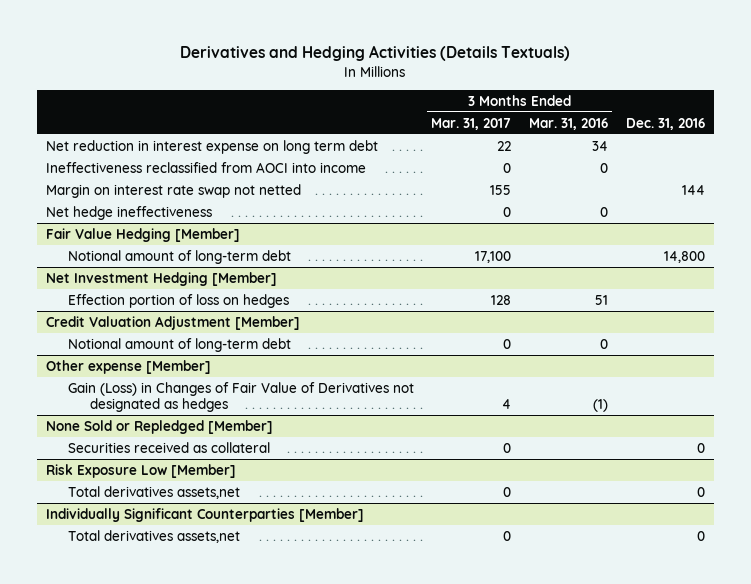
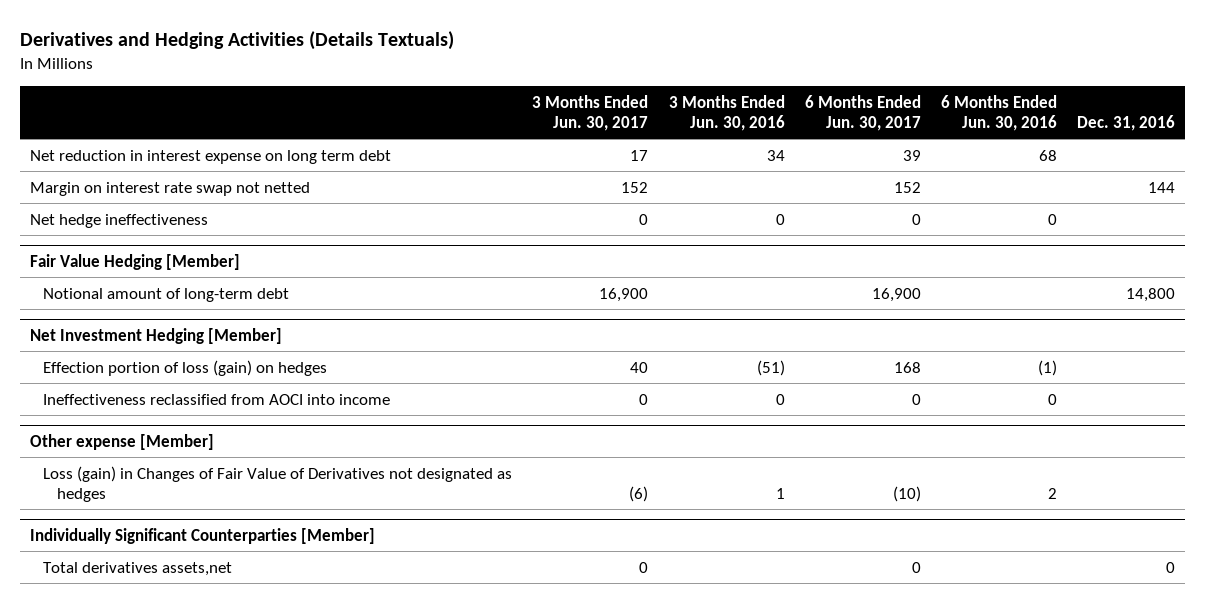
- | 3 Months Ended Mar. 31, 2017 | 3 Months Ended Mar. 31, 2016 | Dec. 31, 2016
+ | 3 Months Ended Jun. 30, 2017 | 3 Months Ended Jun. 30, 2016 | 6 Months Ended Jun. 30, 2017 | 6 Months Ended Jun. 30, 2016 | Dec. 31, 2016
- Ineffectiveness reclassified from AOCI into income | 0 | 0 |
@ Net Investment Hedging [Member]
- Effection portion of loss on hedges | 128 | 51 |
- Credit Valuation Adjustment [Member]
- Notional amount of long-term debt | 0 | 0 |
@ Net Investment Hedging [Member]
+ Effection portion of loss (gain) on hedges | 40 | (51) | 168 | (1) |
+ Ineffectiveness reclassified from AOCI into income | 0 | 0 | 0 | 0 |
@ Other expense [Member]
- Gain (Loss) in Changes of Fair Value of Derivatives not designated as hedges | 4 | (1) |
- None Sold or Repledged [Member]
- Securities received as collateral | 0 | | 0
- Risk Exposure Low [Member]
- Total derivatives assets,net | 0 | | 0
@ Other expense [Member]
+ Loss (gain) in Changes of Fair Value of Derivatives not designated as hedges | (6) | 1 | (10) | 2 |

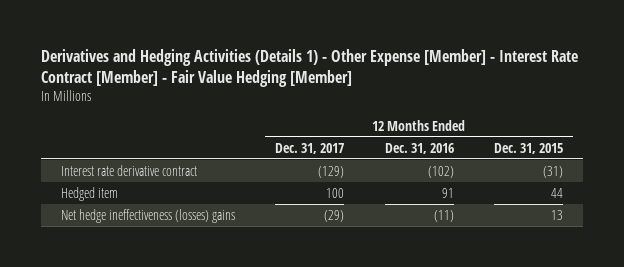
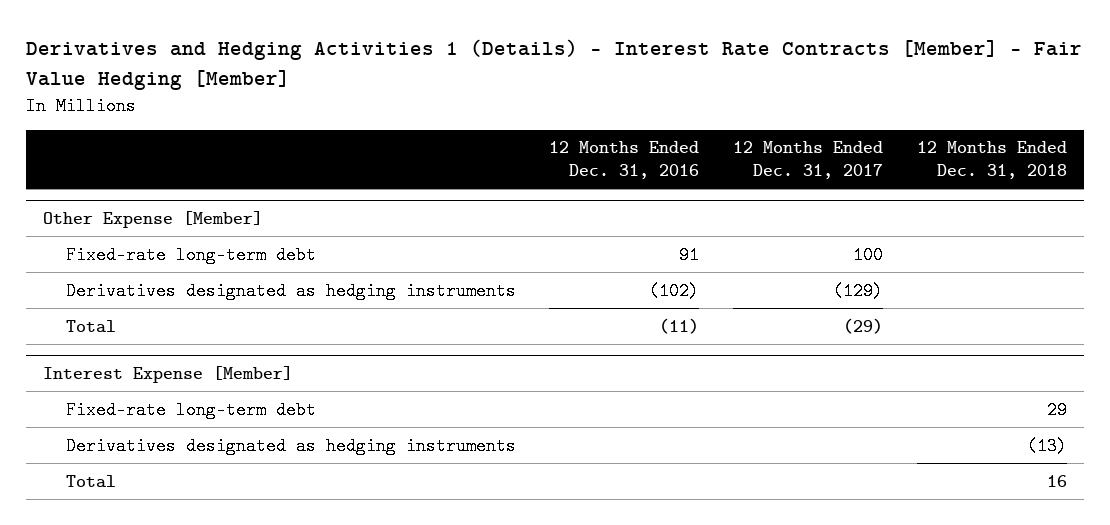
- Derivatives and Hedging Activities (Details 1) - Other Expense [Member] - Interest Rate Contract [Member] - Fair Value Hedging [Member]
+ Derivatives and Hedging Activities 1 (Details) - Interest Rate Contracts [Member] - Fair Value Hedging [Member]
- | 12 Months Ended Dec. 31, 2017 | 12 Months Ended Dec. 31, 2016 | 12 Months Ended Dec. 31, 2015
+ | 12 Months Ended Dec. 31, 2016 | 12 Months Ended Dec. 31, 2017 | 12 Months Ended Dec. 31, 2018
- Interest rate derivative contract | (129) | (102) | (31)
- Hedged item | 100 | 91 | 44
- Net hedge ineffectiveness (losses) gains | (29) | (11) | 13
+ Other Expense [Member]
+ Fixed-rate long-term debt | 91 | 100 |
+ Derivatives designated as hedging instruments | (102) | (129) |
+ Total | (11) | (29) |
+ Interest Expense [Member]
+ Fixed-rate long-term debt | | | 29
+ Derivatives designated as hedging instruments | | | (13)
+ Total | | | 16

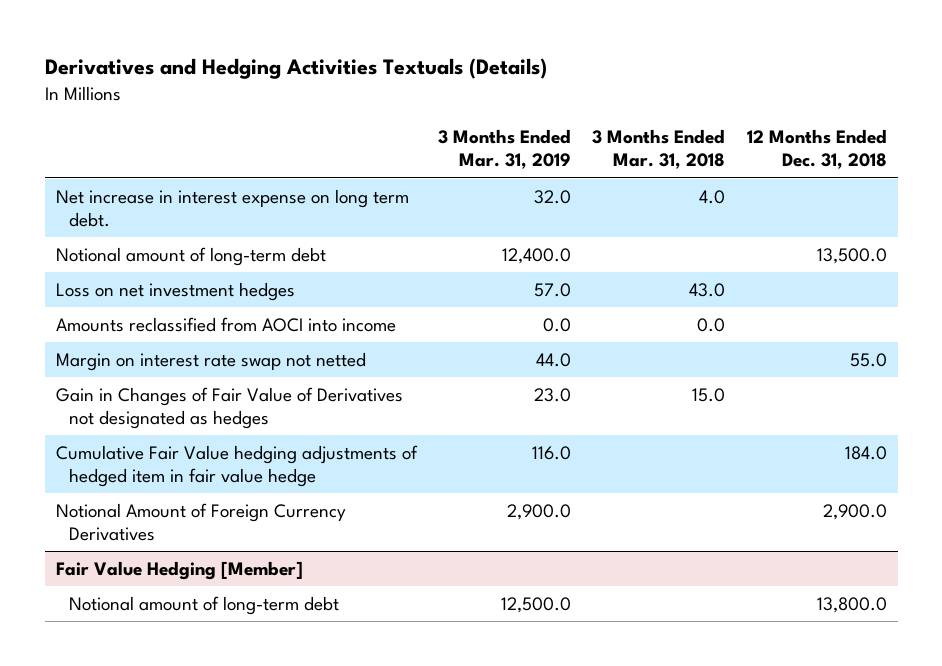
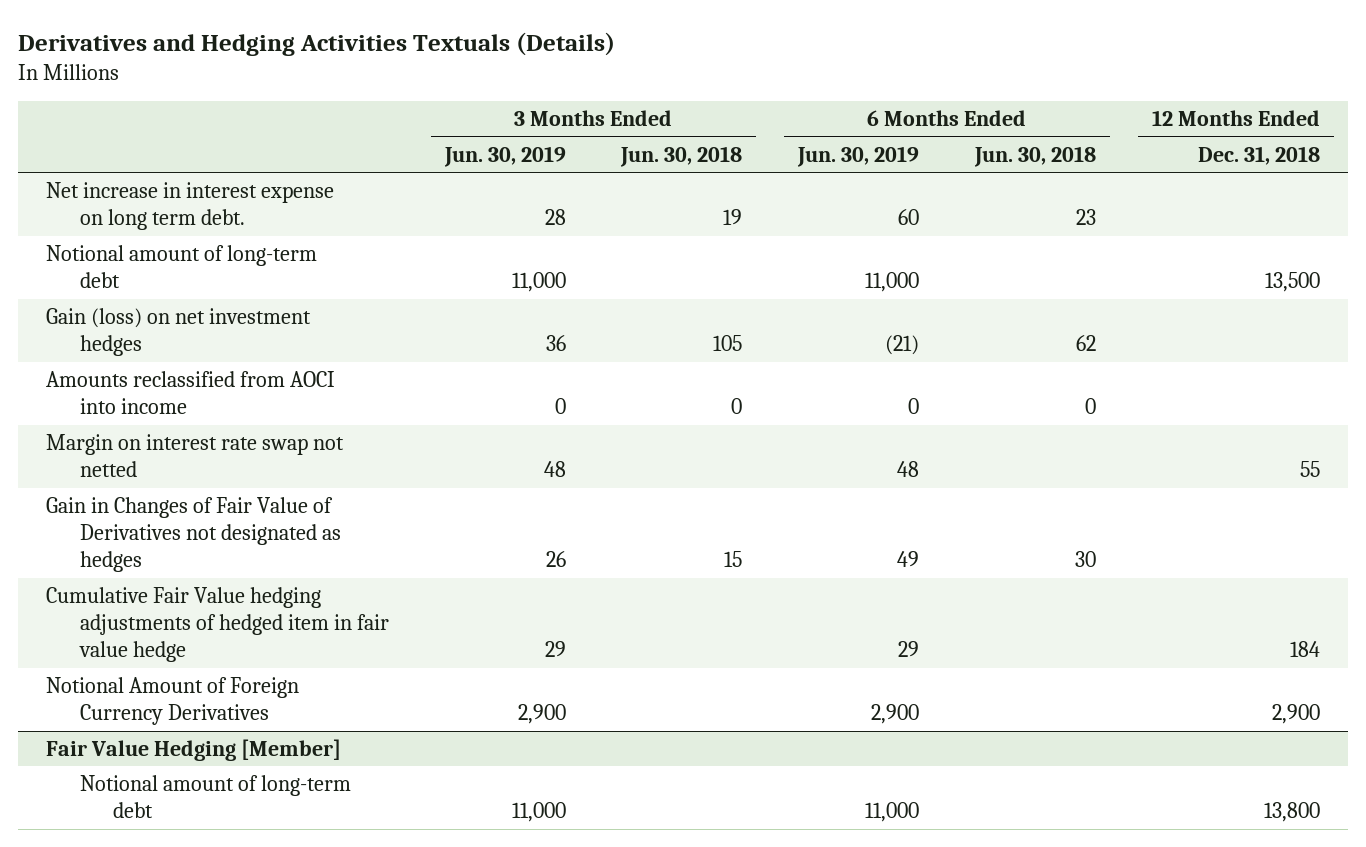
- | 3 Months Ended Mar. 31, 2019 | 3 Months Ended Mar. 31, 2018 | 12 Months Ended Dec. 31, 2018
+ | 3 Months Ended Jun. 30, 2019 | 3 Months Ended Jun. 30, 2018 | 6 Months Ended Jun. 30, 2019 | 6 Months Ended Jun. 30, 2018 | 12 Months Ended Dec. 31, 2018
- Notional amount of long-term debt | 12,400.0 | | 13,500.0
- Loss on net investment hedges | 57.0 | 43.0 |
+ Notional amount of long-term debt | 11,000 | | 11,000 | | 13,500
+ Gain (loss) on net investment hedges | 36 | 105 | (21) | 62 |
- Margin on interest rate swap not netted | 44.0 | | 55.0
+ Margin on interest rate swap not netted | 48 | | 48 | | 55
- Cumulative Fair Value hedging adjustments of hedged item in fair value hedge | 116.0 | | 184.0
- Notional Amount of Foreign Currency Derivatives | 2,900.0 | | 2,900.0
+ Cumulative Fair Value hedging adjustments of hedged item in fair value hedge | 29 | | 29 | | 184
+ Notional Amount of Foreign Currency Derivatives | 2,900 | | 2,900 | | 2,900
@ Fair Value Hedging [Member]
- Notional amount of long-term debt | 12,500.0 | | 13,800.0
+ Notional amount of long-term debt | 11,000 | | 11,000 | | 13,800

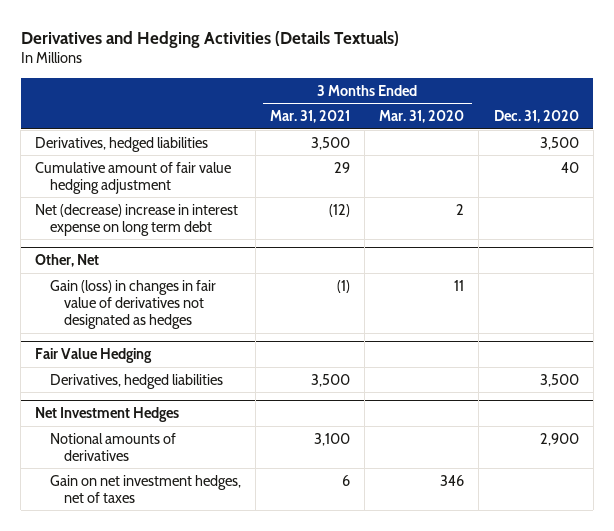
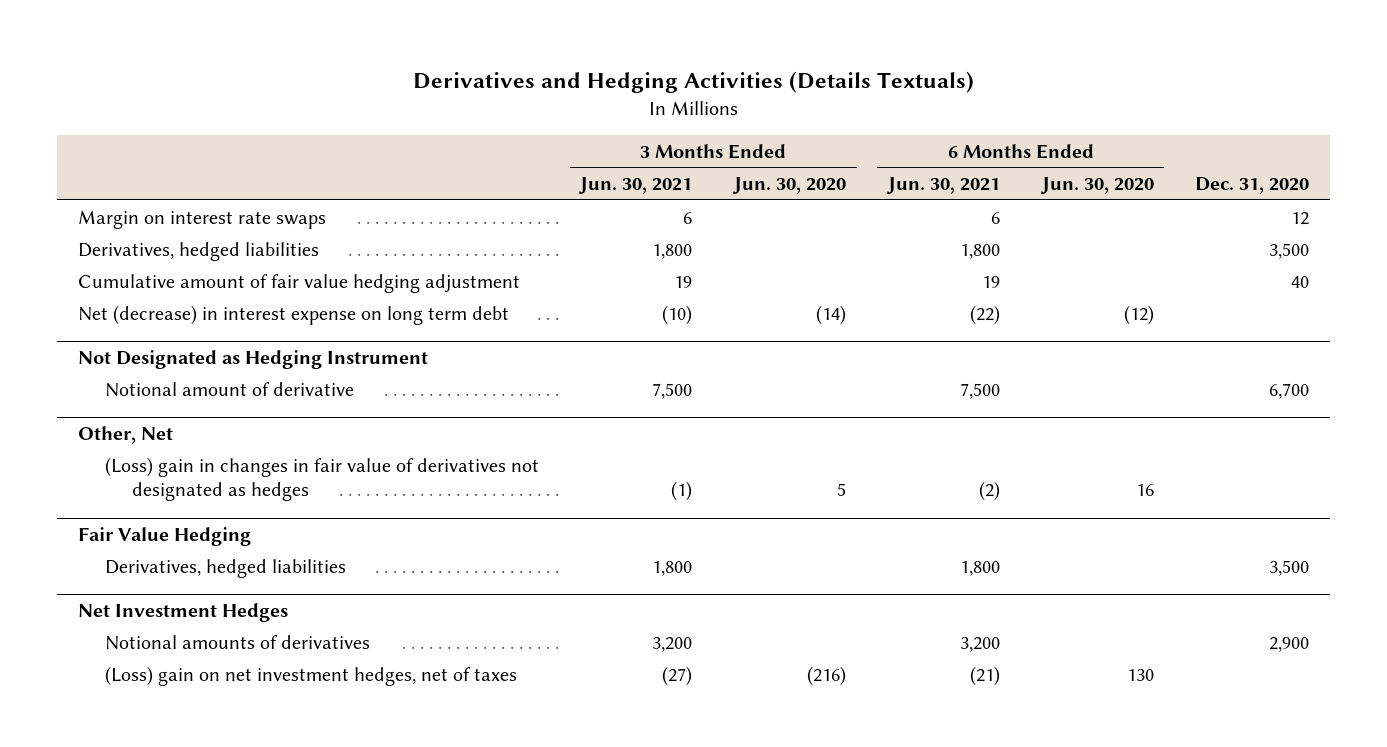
- | 3 Months Ended Mar. 31, 2021 | 3 Months Ended Mar. 31, 2020 | Dec. 31, 2020
+ | 3 Months Ended Jun. 30, 2021 | 3 Months Ended Jun. 30, 2020 | 6 Months Ended Jun. 30, 2021 | 6 Months Ended Jun. 30, 2020 | Dec. 31, 2020
+ Margin on interest rate swaps | 6 | | 6 | | 12
- Net (decrease) increase in interest expense on long term debt | (12) | 2 |
+ Net (decrease) in interest expense on long term debt | (10) | (14) | (22) | (12) |
+ Not Designated as Hedging Instrument
+ Notional amount of derivative | 7,500 | | 7,500 | | 6,700
@ Other, Net
- Gain (loss) in changes in fair value of derivatives not designated as hedges | (1) | 11 |
+ (Loss) gain in changes in fair value of derivatives not designated as hedges | (1) | 5 | (2) | 16 |
@ Net Investment Hedges
- Gain on net investment hedges, net of taxes | 6 | 346 |
+ (Loss) gain on net investment hedges, net of taxes | (27) | (216) | (21) | 130 |

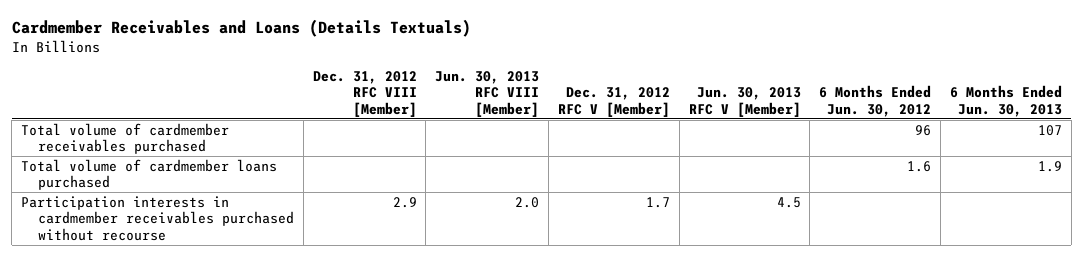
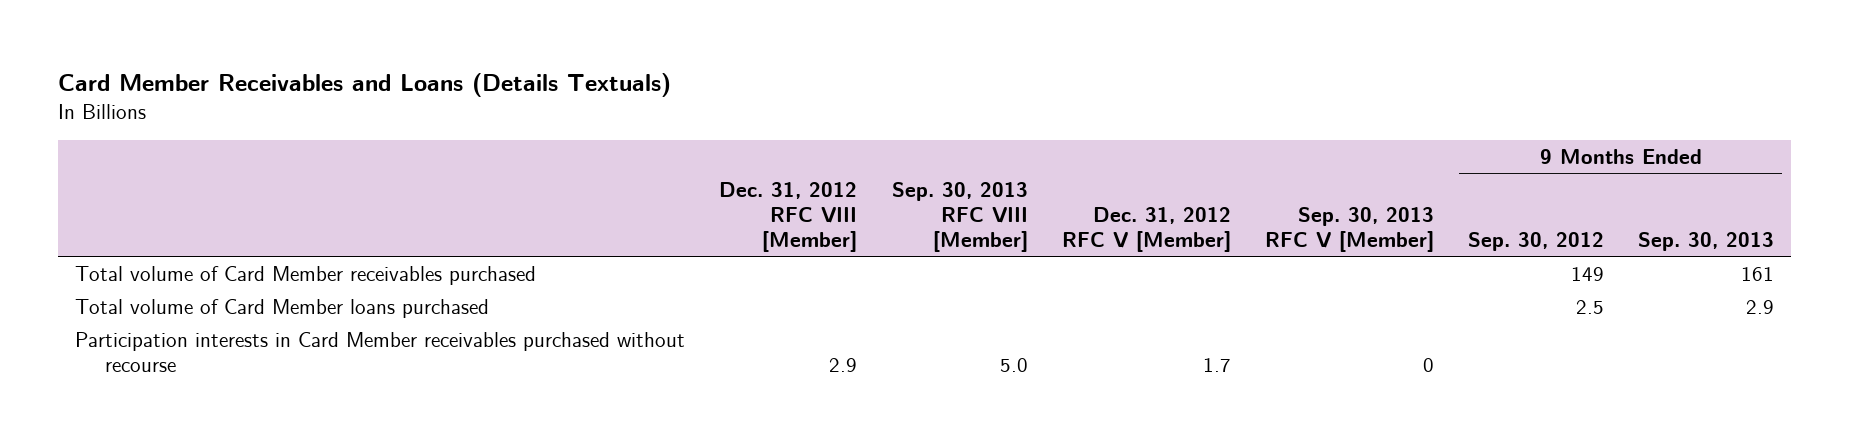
- Cardmember Receivables and Loans (Details Textuals)
+ Card Member Receivables and Loans (Details Textuals)
- | Dec. 31, 2012 RFC VIII [Member] | Jun. 30, 2013 RFC VIII [Member] | Dec. 31, 2012 RFC V [Member] | Jun. 30, 2013 RFC V [Member] | 6 Months Ended Jun. 30, 2012 | 6 Months Ended Jun. 30, 2013
+ | Dec. 31, 2012 RFC VIII [Member] | Sep. 30, 2013 RFC VIII [Member] | Dec. 31, 2012 RFC V [Member] | Sep. 30, 2013 RFC V [Member] | 9 Months Ended Sep. 30, 2012 | 9 Months Ended Sep. 30, 2013
- Total volume of cardmember receivables purchased | | | | | 96 | 107
- Total volume of cardmember loans purchased | | | | | 1.6 | 1.9
- Participation interests in cardmember receivables purchased without recourse | 2.9 | 2.0 | 1.7 | 4.5 | |
+ Total volume of Card Member receivables purchased | | | | | 149 | 161
+ Total volume of Card Member loans purchased | | | | | 2.5 | 2.9
+ Participation interests in Card Member receivables purchased without recourse | 2.9 | 5.0 | 1.7 | 0 | |

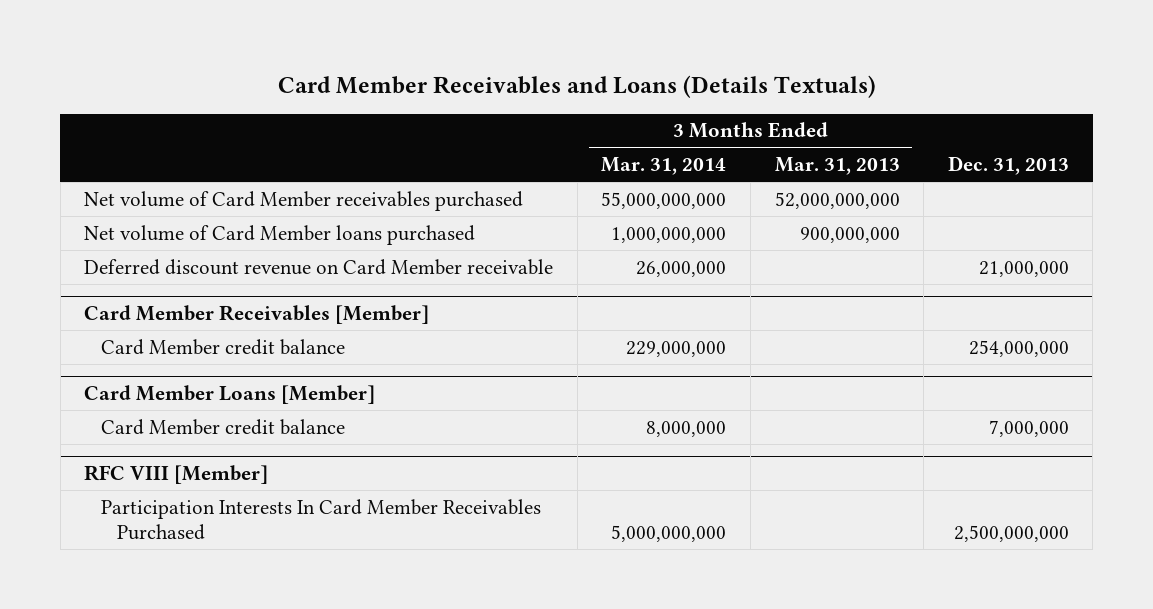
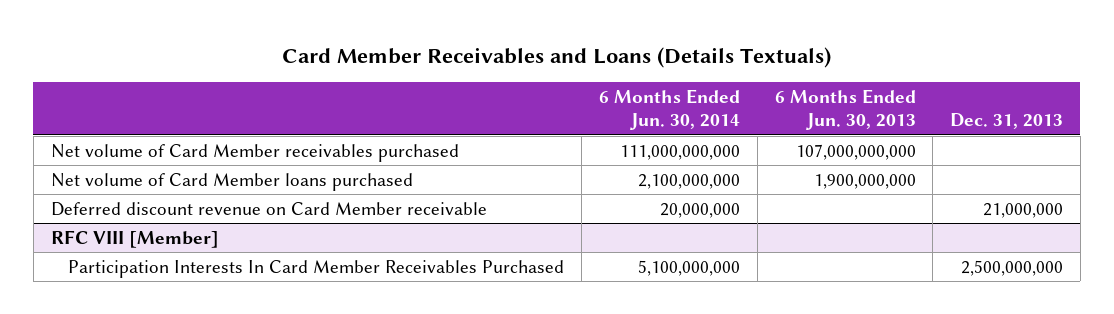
- | 3 Months Ended Mar. 31, 2014 | 3 Months Ended Mar. 31, 2013 | Dec. 31, 2013
+ | 6 Months Ended Jun. 30, 2014 | 6 Months Ended Jun. 30, 2013 | Dec. 31, 2013
- Card Member Receivables [Member]
- Card Member credit balance | 229,000,000 | | 254,000,000
- Card Member Loans [Member]
- Card Member credit balance | 8,000,000 | | 7,000,000

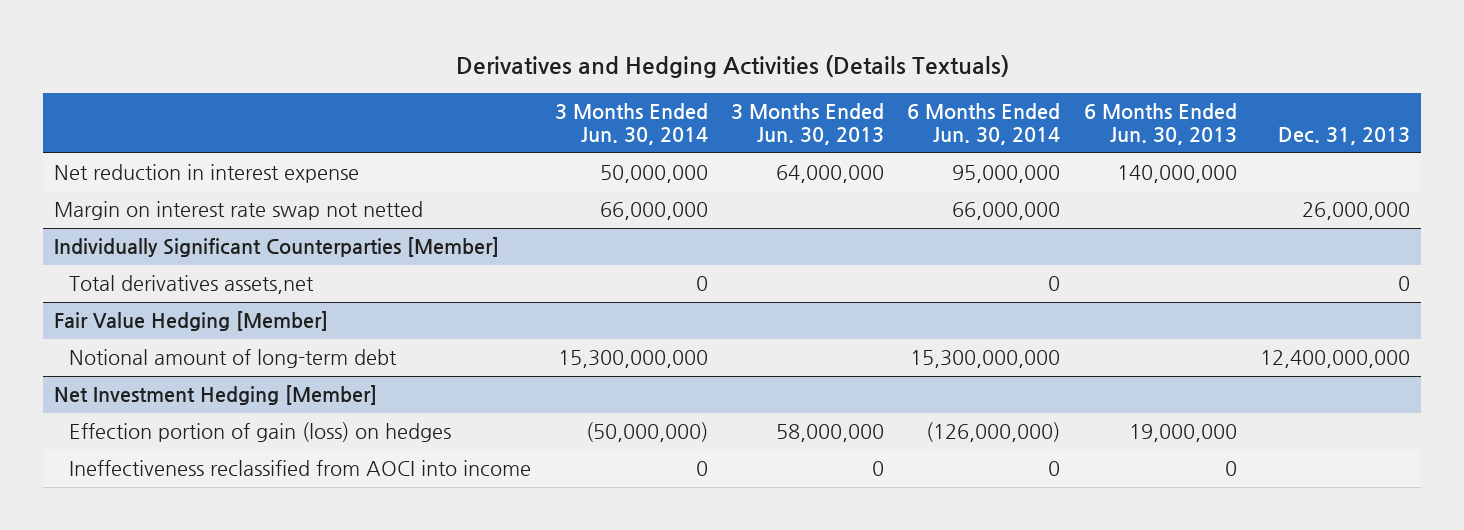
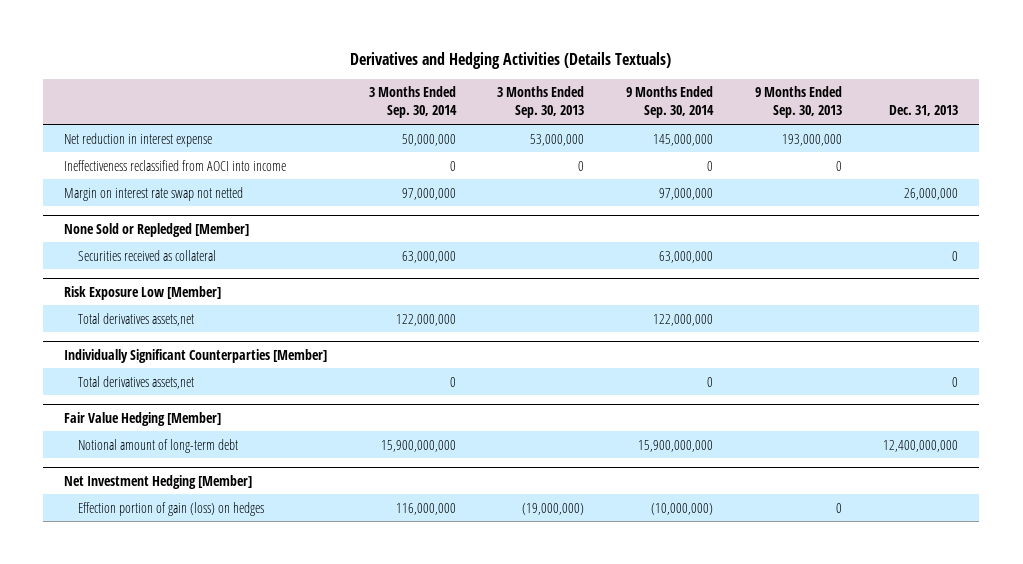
- | 3 Months Ended Jun. 30, 2014 | 3 Months Ended Jun. 30, 2013 | 6 Months Ended Jun. 30, 2014 | 6 Months Ended Jun. 30, 2013 | Dec. 31, 2013
+ | 3 Months Ended Sep. 30, 2014 | 3 Months Ended Sep. 30, 2013 | 9 Months Ended Sep. 30, 2014 | 9 Months Ended Sep. 30, 2013 | Dec. 31, 2013
+ Ineffectiveness reclassified from AOCI into income | 0 | 0 | 0 | 0 |
+ None Sold or Repledged [Member]
+ Securities received as collateral | 63,000,000 | | 63,000,000 | | 0
+ Risk Exposure Low [Member]
+ Total derivatives assets,net | 122,000,000 | | 122,000,000 | |
@ Net Investment Hedging [Member]
- Ineffectiveness reclassified from AOCI into income | 0 | 0 | 0 | 0 |

